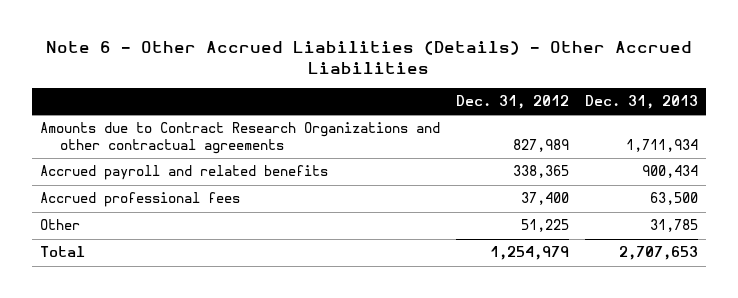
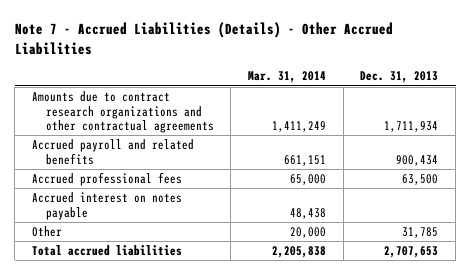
- Note 6 - Other Accrued Liabilities (Details) - Other Accrued Liabilities
+ Note 7 - Accrued Liabilities (Details) - Other Accrued Liabilities
- | Dec. 31, 2012 | Dec. 31, 2013
+ | Mar. 31, 2014 | Dec. 31, 2013
- Amounts due to Contract Research Organizations and other contractual agreements | 827,989 | 1,711,934
+ Amounts due to contract research organizations and other contractual agreements | 1,411,249 | 1,711,934
+ Accrued interest on notes payable | 48,438 |
- Total | 1,254,979 | 2,707,653
+ Total accrued liabilities | 2,205,838 | 2,707,653

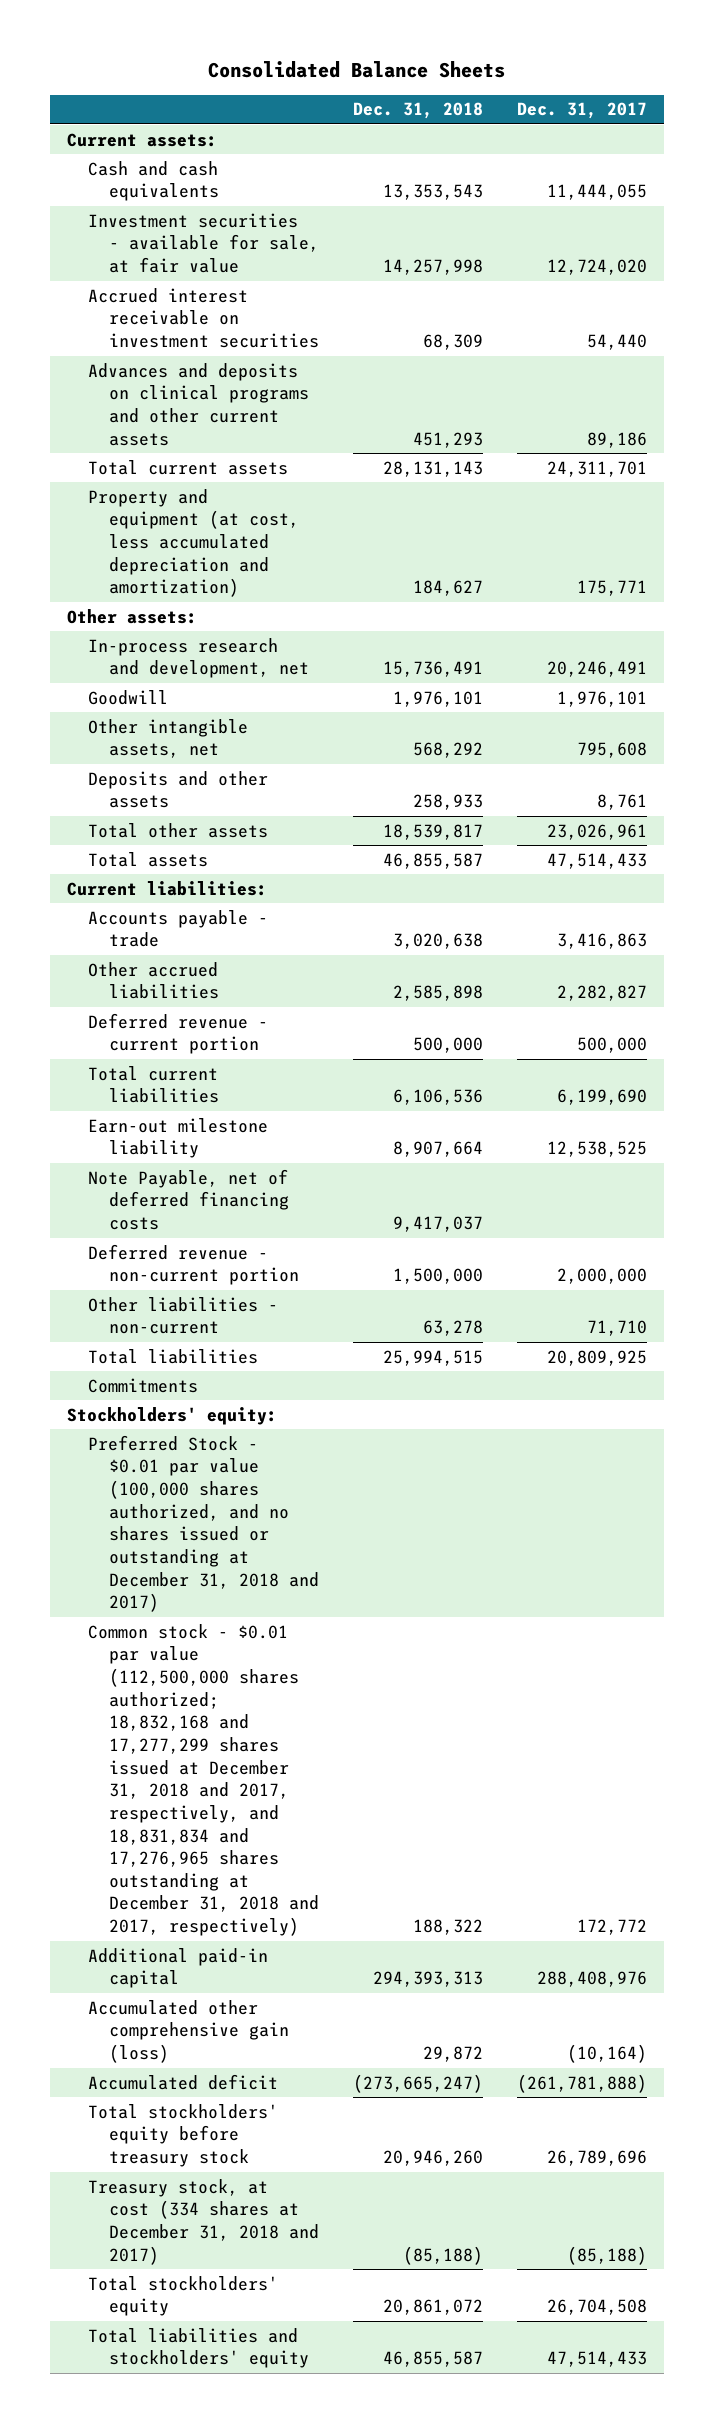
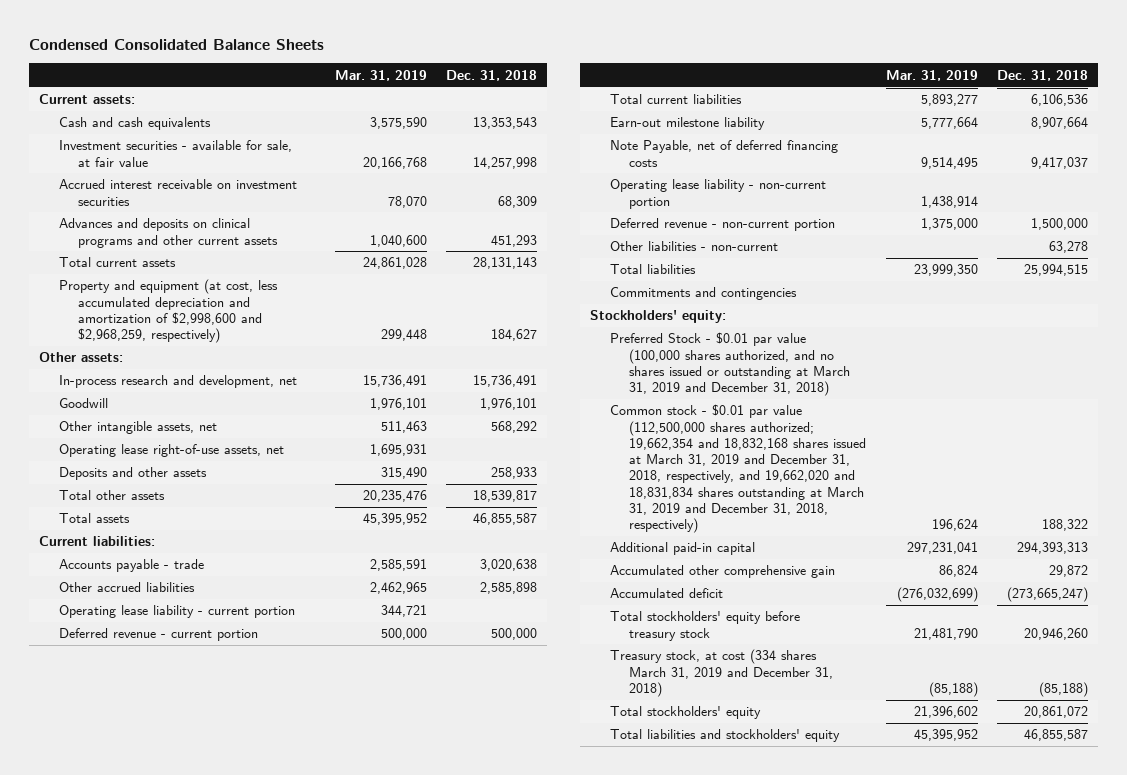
- Consolidated Balance Sheets
+ Condensed Consolidated Balance Sheets
- | Dec. 31, 2018 | Dec. 31, 2017
+ | Mar. 31, 2019 | Dec. 31, 2018
- Property and equipment (at cost, less accumulated depreciation and amortization) | 184,627 | 175,771
+ Property and equipment (at cost, less accumulated depreciation and amortization of $2,998,600 and $2,968,259, respectively) | 299,448 | 184,627
+ Operating lease right-of-use assets, net | 1,695,931 |
+ Operating lease liability - current portion | 344,721 |
+ Operating lease liability - non-current portion | 1,438,914 |
- Commitments
+ Commitments and contingencies
- Preferred Stock - $0.01 par value (100,000 shares authorized, and no shares issued or outstanding at December 31, 2018 and 2017)
- Common stock - $0.01 par value (112,500,000 shares authorized; 18,832,168 and 17,277,299 shares issued at December 31, 2018 and 2017, respectively, and 18,831,834 and 17,276,965 shares outstanding at December 31, 2018 and 2017, respectively) | 188,322 | 172,772
+ Preferred Stock - $0.01 par value (100,000 shares authorized, and no shares issued or outstanding at March 31, 2019 and December 31, 2018)
+ Common stock - $0.01 par value (112,500,000 shares authorized; 19,662,354 and 18,832,168 shares issued at March 31, 2019 and December 31, 2018, respectively, and 19,662,020 and 18,831,834 shares outstanding at March 31, 2019 and December 31, 2018, respectively) | 196,624 | 188,322
- Accumulated other comprehensive gain (loss) | 29,872 | (10,164)
+ Accumulated other comprehensive gain | 86,824 | 29,872
- Treasury stock, at cost (334 shares at December 31, 2018 and 2017) | (85,188) | (85,188)
+ Treasury stock, at cost (334 shares March 31, 2019 and December 31, 2018) | (85,188) | (85,188)

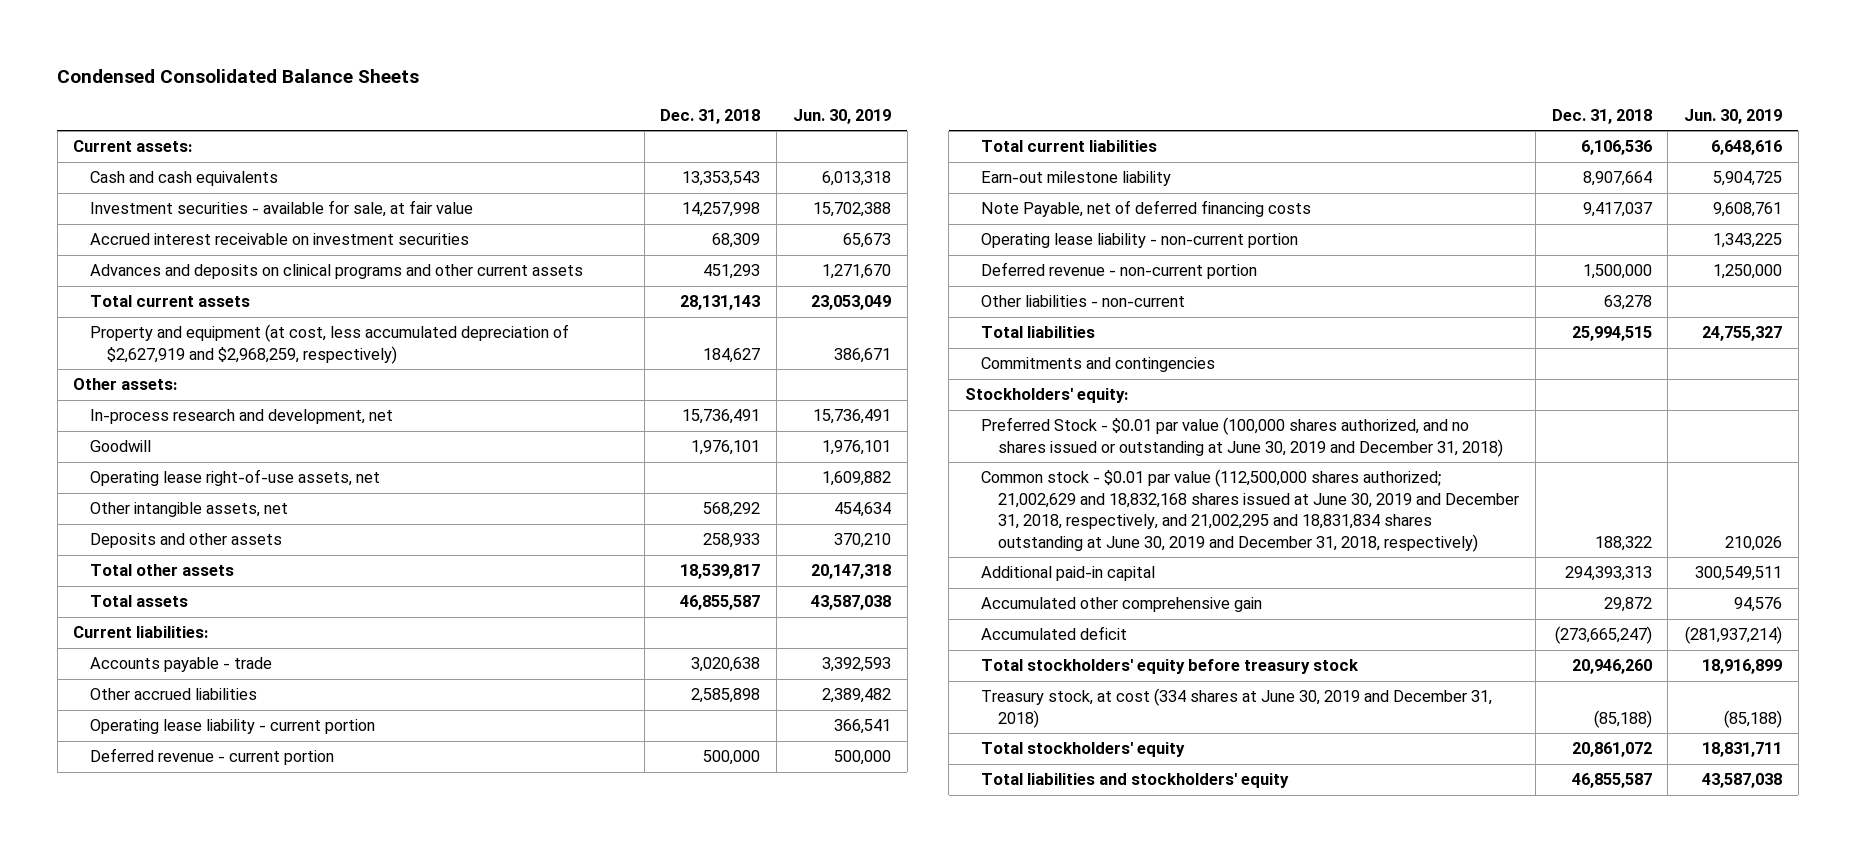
- | Mar. 31, 2019 | Dec. 31, 2018
+ | Dec. 31, 2018 | Jun. 30, 2019
- Property and equipment (at cost, less accumulated depreciation and amortization of $2,998,600 and $2,968,259, respectively) | 299,448 | 184,627
+ Property and equipment (at cost, less accumulated depreciation of $2,627,919 and $2,968,259, respectively) | 184,627 | 386,671
moved down: Other intangible assets, net | 568,292 | 454,634
- Preferred Stock - $0.01 par value (100,000 shares authorized, and no shares issued or outstanding at March 31, 2019 and December 31, 2018)
- Common stock - $0.01 par value (112,500,000 shares authorized; 19,662,354 and 18,832,168 shares issued at March 31, 2019 and December 31, 2018, respectively, and 19,662,020 and 18,831,834 shares outstanding at March 31, 2019 and December 31, 2018, respectively) | 196,624 | 188,322
+ Preferred Stock - $0.01 par value (100,000 shares authorized, and no shares issued or outstanding at June 30, 2019 and December 31, 2018)
+ Common stock - $0.01 par value (112,500,000 shares authorized; 21,002,629 and 18,832,168 shares issued at June 30, 2019 and December 31, 2018, respectively, and 21,002,295 and 18,831,834 shares outstanding at June 30, 2019 and December 31, 2018, respectively) | 188,322 | 210,026
- Treasury stock, at cost (334 shares March 31, 2019 and December 31, 2018) | (85,188) | (85,188)
+ Treasury stock, at cost (334 shares at June 30, 2019 and December 31, 2018) | (85,188) | (85,188)

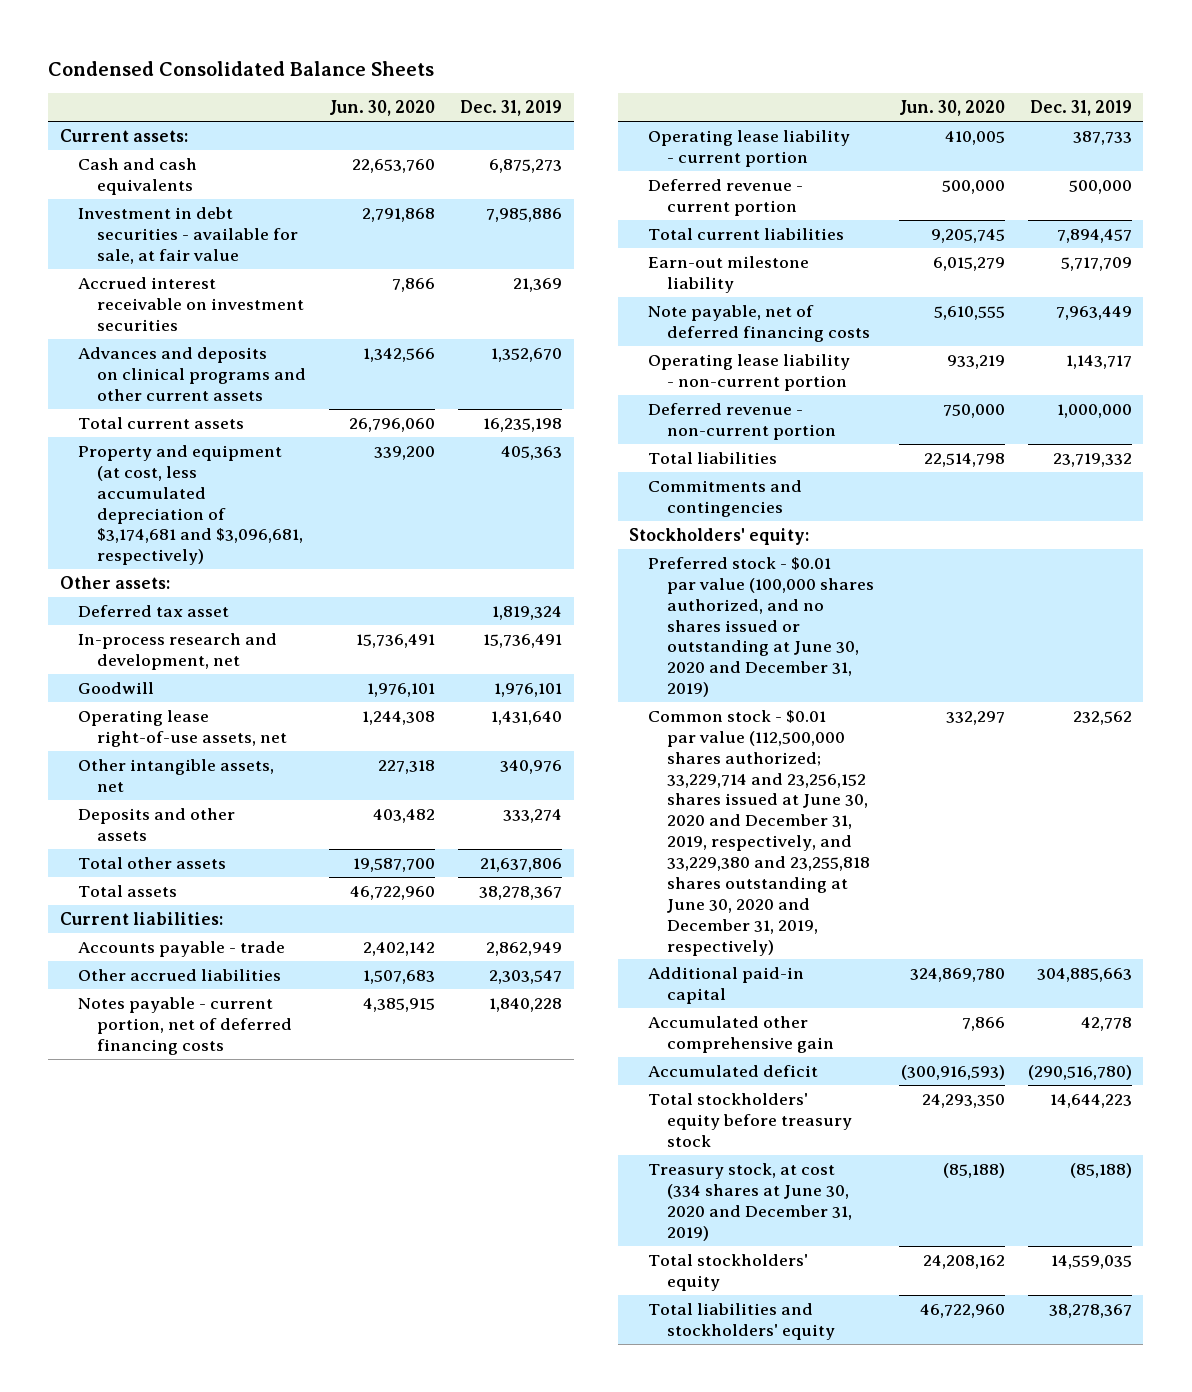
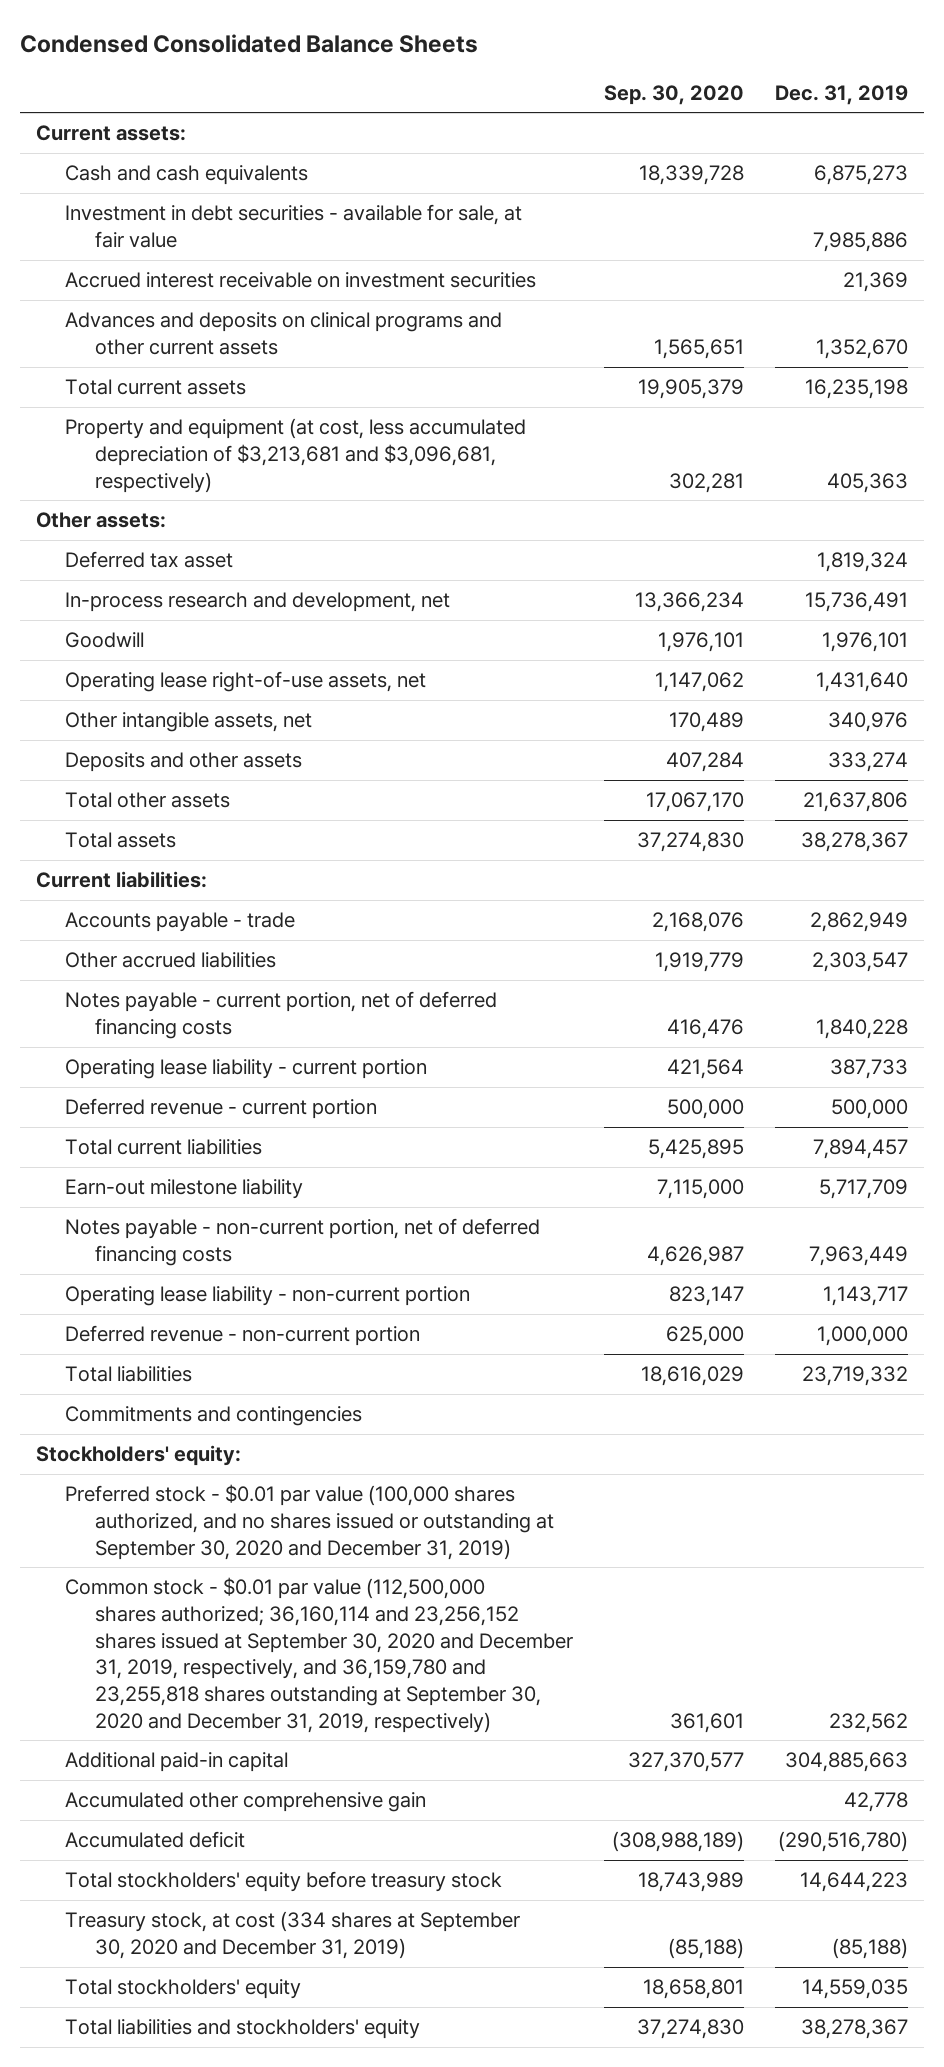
- | Jun. 30, 2020 | Dec. 31, 2019
+ | Sep. 30, 2020 | Dec. 31, 2019
- Property and equipment (at cost, less accumulated depreciation of $3,174,681 and $3,096,681, respectively) | 339,200 | 405,363
+ Property and equipment (at cost, less accumulated depreciation of $3,213,681 and $3,096,681, respectively) | 302,281 | 405,363
- Note payable, net of deferred financing costs | 5,610,555 | 7,963,449
+ Notes payable - non-current portion, net of deferred financing costs | 4,626,987 | 7,963,449
- Preferred stock - $0.01 par value (100,000 shares authorized, and no shares issued or outstanding at June 30, 2020 and December 31, 2019)
- Common stock - $0.01 par value (112,500,000 shares authorized; 33,229,714 and 23,256,152 shares issued at June 30, 2020 and December 31, 2019, respectively, and 33,229,380 and 23,255,818 shares outstanding at June 30, 2020 and December 31, 2019, respectively) | 332,297 | 232,562
+ Preferred stock - $0.01 par value (100,000 shares authorized, and no shares issued or outstanding at September 30, 2020 and December 31, 2019)
+ Common stock - $0.01 par value (112,500,000 shares authorized; 36,160,114 and 23,256,152 shares issued at September 30, 2020 and December 31, 2019, respectively, and 36,159,780 and 23,255,818 shares outstanding at September 30, 2020 and December 31, 2019, respectively) | 361,601 | 232,562
- Treasury stock, at cost (334 shares at June 30, 2020 and December 31, 2019) | (85,188) | (85,188)
+ Treasury stock, at cost (334 shares at September 30, 2020 and December 31, 2019) | (85,188) | (85,188)

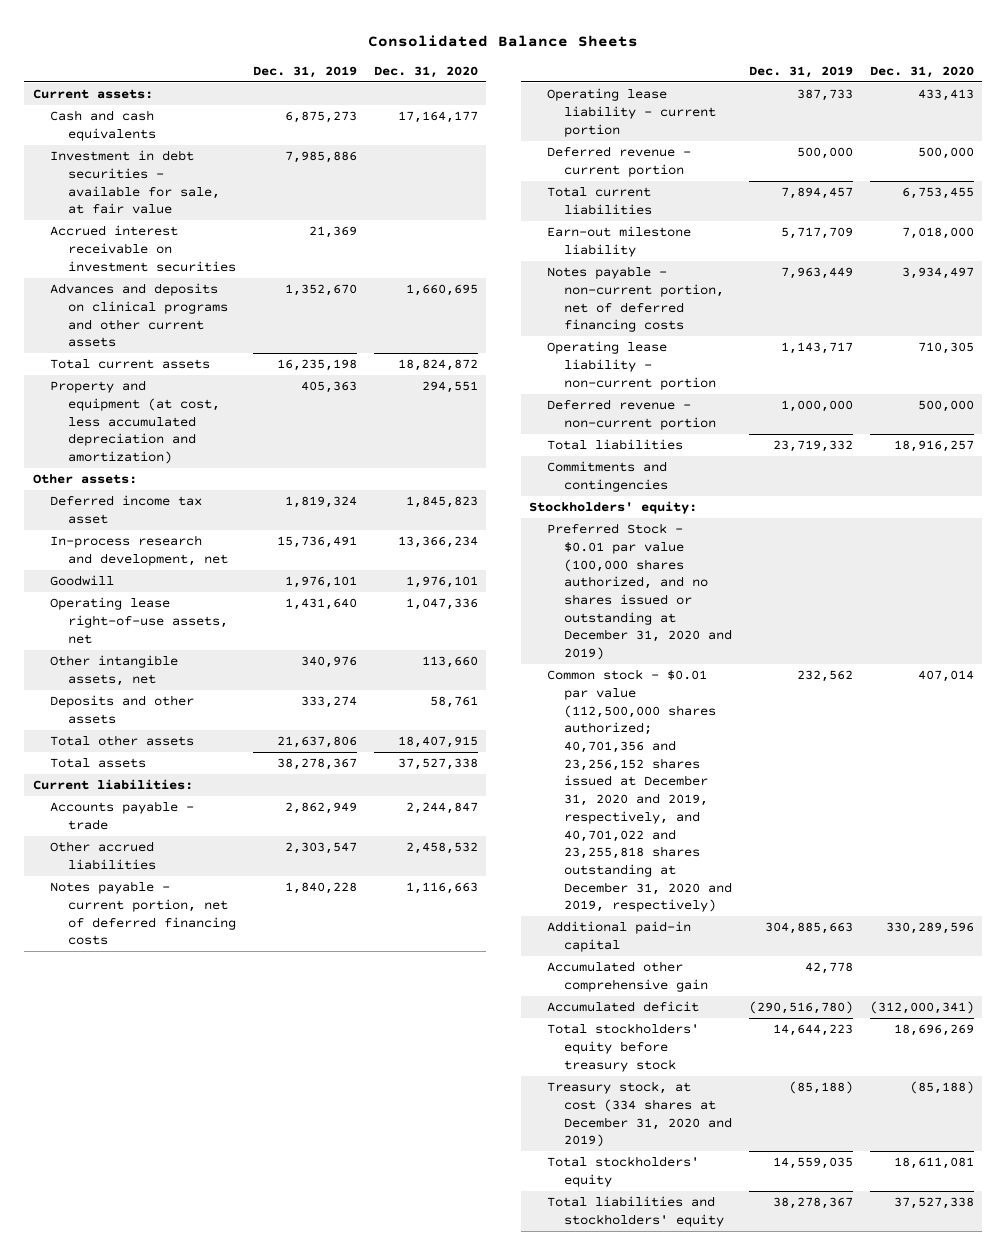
- Condensed Consolidated Balance Sheets
+ Consolidated Balance Sheets
- | Sep. 30, 2020 | Dec. 31, 2019
+ | Dec. 31, 2019 | Dec. 31, 2020
- Property and equipment (at cost, less accumulated depreciation of $3,213,681 and $3,096,681, respectively) | 302,281 | 405,363
+ Property and equipment (at cost, less accumulated depreciation and amortization) | 405,363 | 294,551
- Deferred tax asset | | 1,819,324
+ Deferred income tax asset | 1,819,324 | 1,845,823
- Preferred stock - $0.01 par value (100,000 shares authorized, and no shares issued or outstanding at September 30, 2020 and December 31, 2019)
- Common stock - $0.01 par value (112,500,000 shares authorized; 36,160,114 and 23,256,152 shares issued at September 30, 2020 and December 31, 2019, respectively, and 36,159,780 and 23,255,818 shares outstanding at September 30, 2020 and December 31, 2019, respectively) | 361,601 | 232,562
+ Preferred Stock - $0.01 par value (100,000 shares authorized, and no shares issued or outstanding at December 31, 2020 and 2019)
+ Common stock - $0.01 par value (112,500,000 shares authorized; 40,701,356 and 23,256,152 shares issued at December 31, 2020 and 2019, respectively, and 40,701,022 and 23,255,818 shares outstanding at December 31, 2020 and 2019, respectively) | 232,562 | 407,014
- Treasury stock, at cost (334 shares at September 30, 2020 and December 31, 2019) | (85,188) | (85,188)
+ Treasury stock, at cost (334 shares at December 31, 2020 and 2019) | (85,188) | (85,188)

